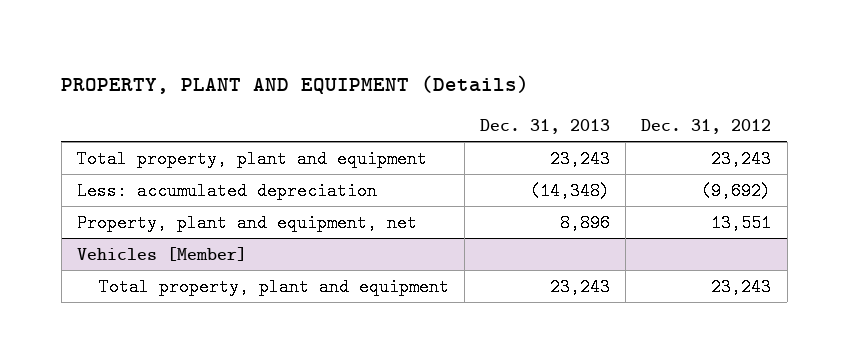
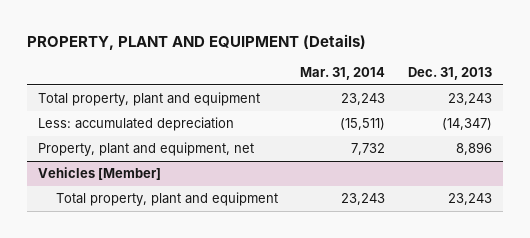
- | Dec. 31, 2013 | Dec. 31, 2012
+ | Mar. 31, 2014 | Dec. 31, 2013
- Less: accumulated depreciation | (14,348) | (9,692)
+ Less: accumulated depreciation | (15,511) | (14,347)

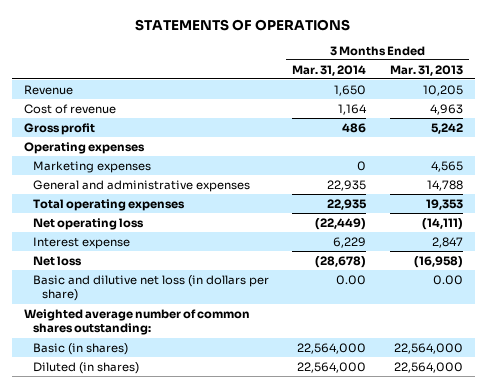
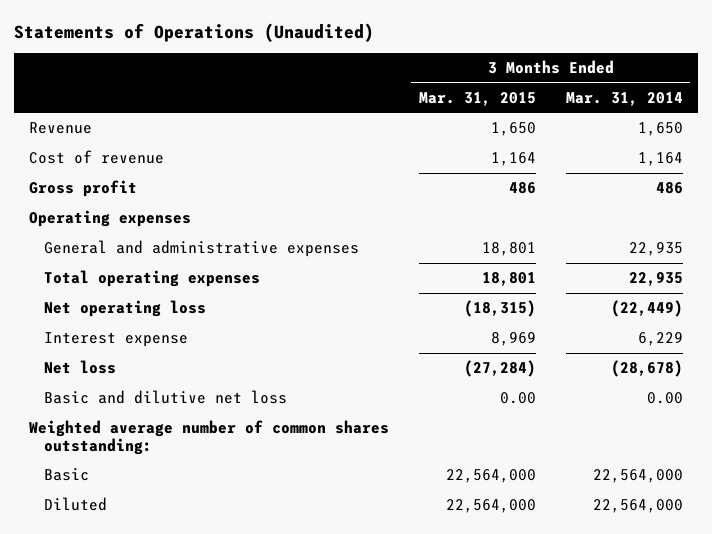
- STATEMENTS OF OPERATIONS
+ Statements of Operations (Unaudited)
- | 3 Months Ended Mar. 31, 2014 | 3 Months Ended Mar. 31, 2013
+ | 3 Months Ended Mar. 31, 2015 | 3 Months Ended Mar. 31, 2014
- Marketing expenses | 0 | 4,565
- Basic and dilutive net loss (in dollars per share) | 0.00 | 0.00
+ Basic and dilutive net loss | 0.00 | 0.00
- Basic (in shares) | 22,564,000 | 22,564,000
- Diluted (in shares) | 22,564,000 | 22,564,000
+ Basic | 22,564,000 | 22,564,000
+ Diluted | 22,564,000 | 22,564,000

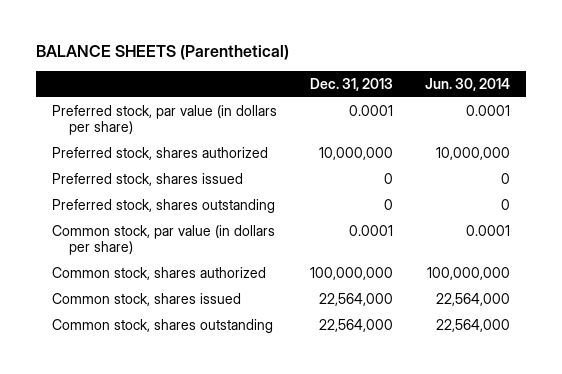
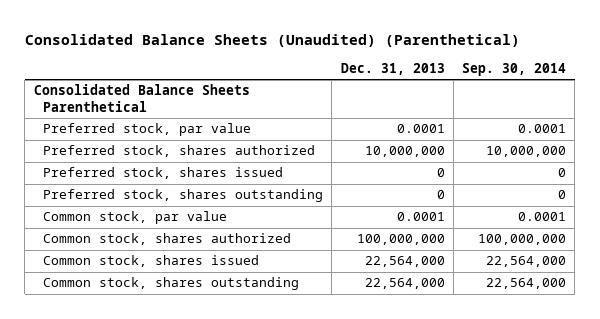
- BALANCE SHEETS (Parenthetical)
+ Consolidated Balance Sheets (Unaudited) (Parenthetical)
- | Dec. 31, 2013 | Jun. 30, 2014
+ | Dec. 31, 2013 | Sep. 30, 2014
- Preferred stock, par value (in dollars per share) | 0.0001 | 0.0001
+ Consolidated Balance Sheets Parenthetical
+ Preferred stock, par value | 0.0001 | 0.0001
- Common stock, par value (in dollars per share) | 0.0001 | 0.0001
+ Common stock, par value | 0.0001 | 0.0001

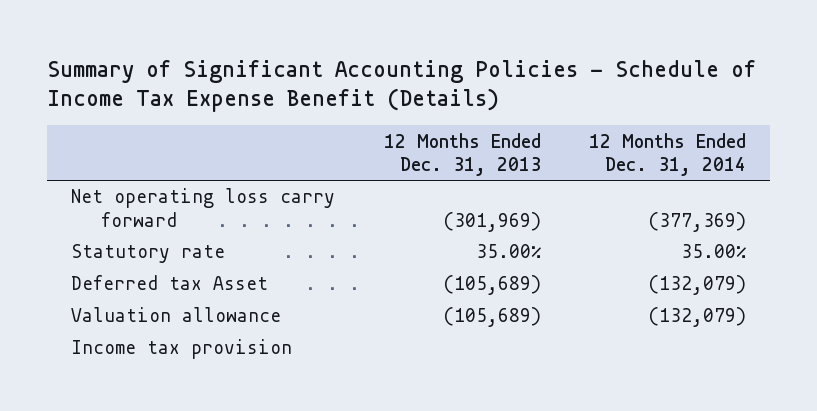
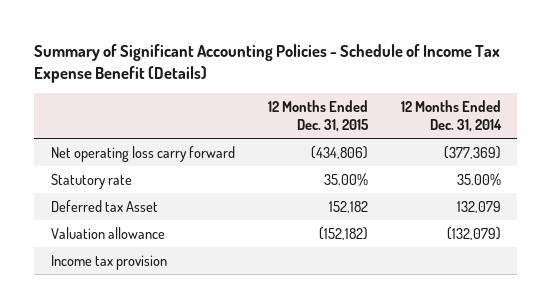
- | 12 Months Ended Dec. 31, 2013 | 12 Months Ended Dec. 31, 2014
+ | 12 Months Ended Dec. 31, 2015 | 12 Months Ended Dec. 31, 2014
- Deferred tax Asset | (105,689) | (132,079)
+ Deferred tax Asset | 152,182 | 132,079

